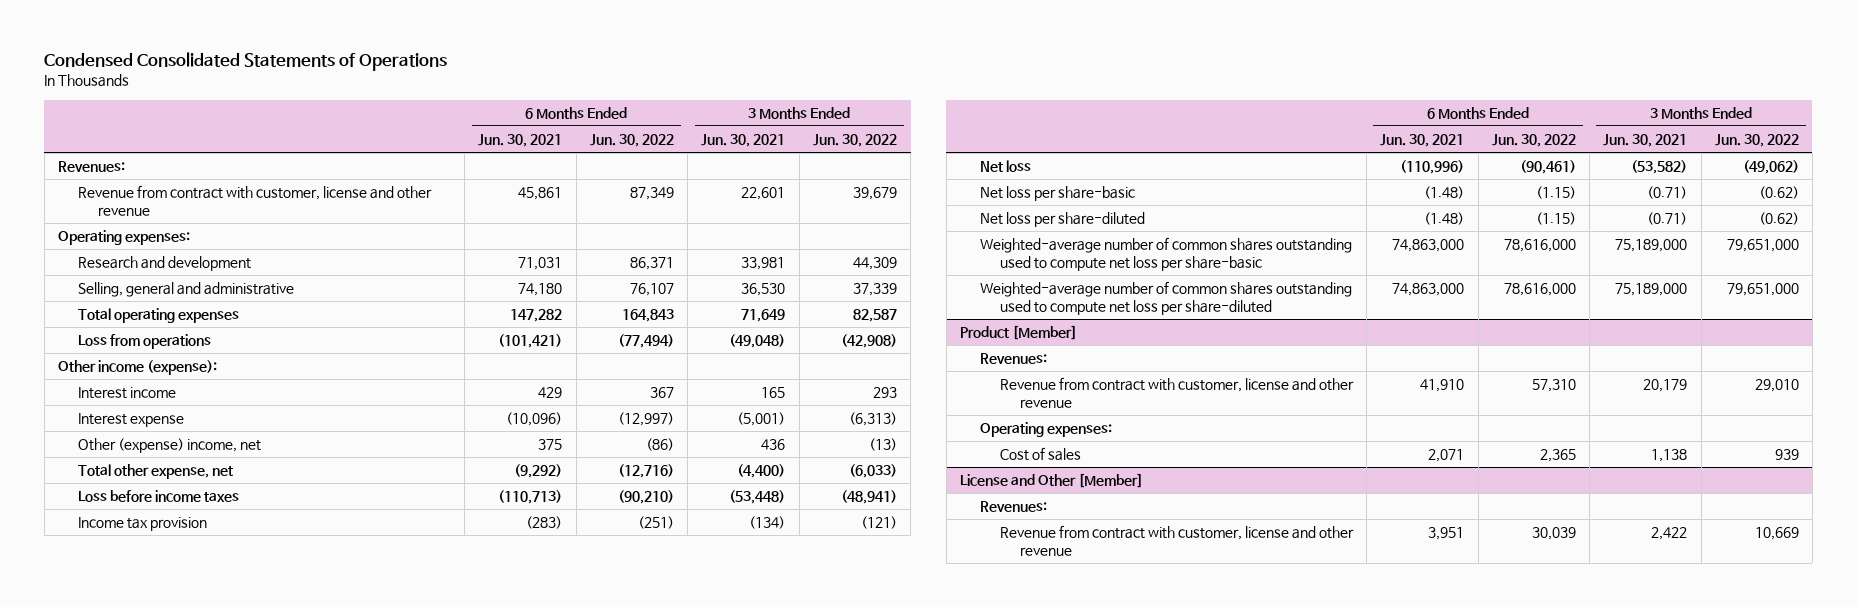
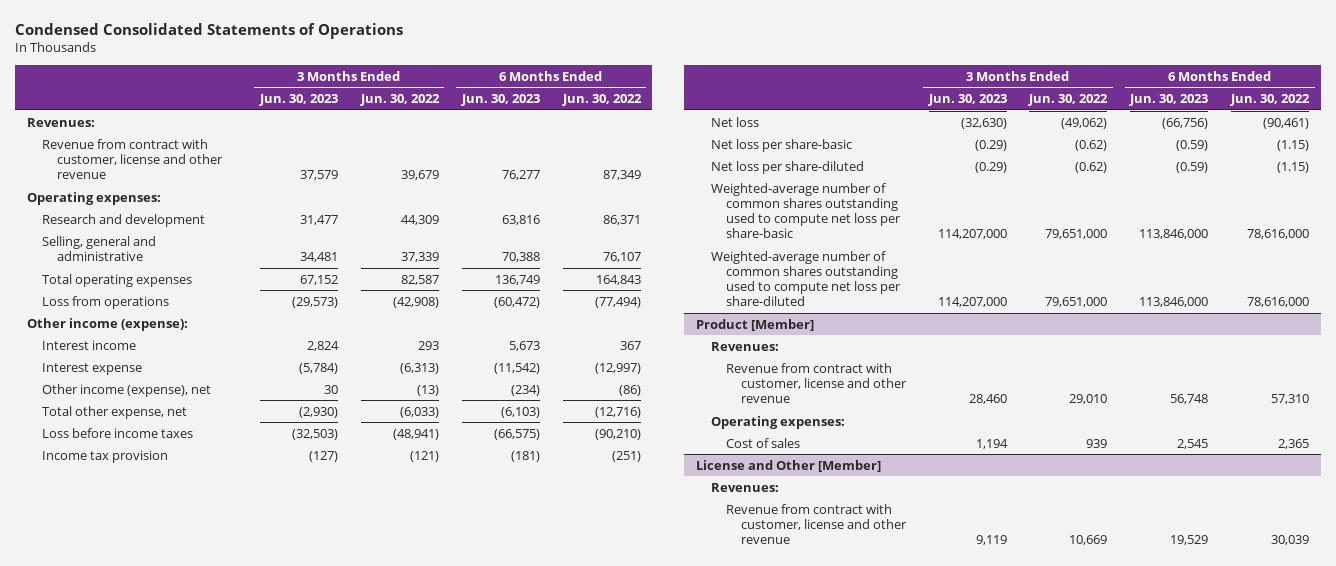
- | 6 Months Ended Jun. 30, 2021 | 6 Months Ended Jun. 30, 2022 | 3 Months Ended Jun. 30, 2021 | 3 Months Ended Jun. 30, 2022
+ | 3 Months Ended Jun. 30, 2023 | 3 Months Ended Jun. 30, 2022 | 6 Months Ended Jun. 30, 2023 | 6 Months Ended Jun. 30, 2022
- Other (expense) income, net | 375 | (86) | 436 | (13)
+ Other income (expense), net | 30 | (13) | (234) | (86)

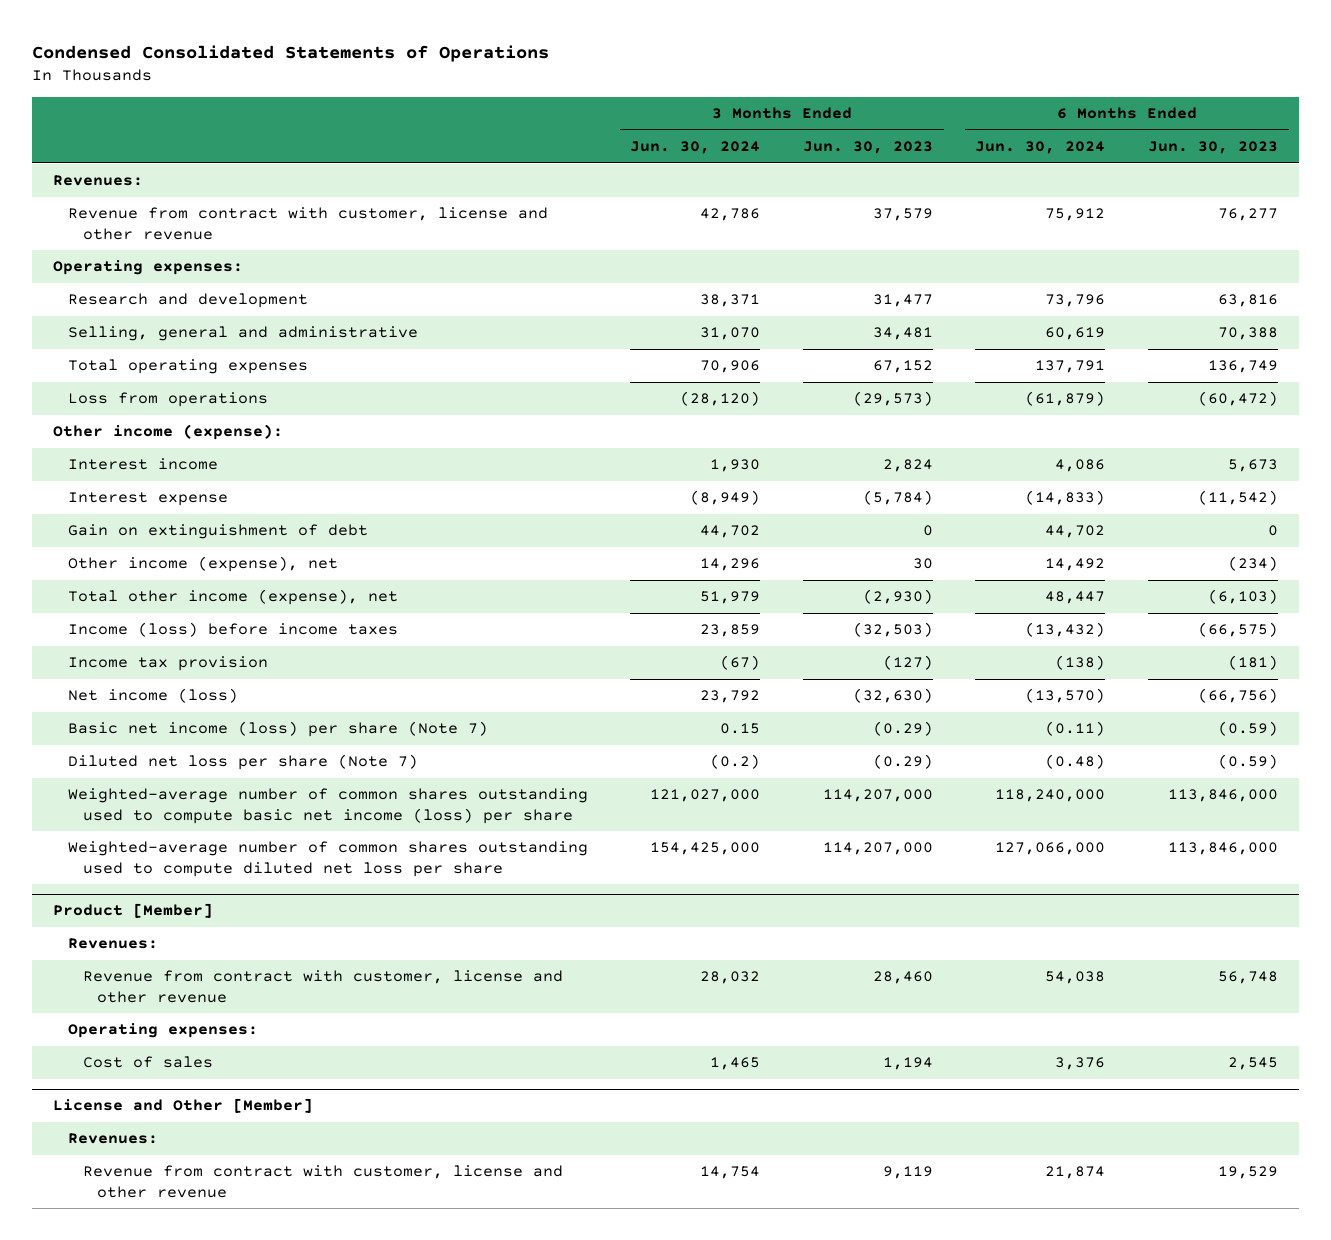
- | 3 Months Ended Jun. 30, 2023 | 3 Months Ended Jun. 30, 2022 | 6 Months Ended Jun. 30, 2023 | 6 Months Ended Jun. 30, 2022
+ | 3 Months Ended Jun. 30, 2024 | 3 Months Ended Jun. 30, 2023 | 6 Months Ended Jun. 30, 2024 | 6 Months Ended Jun. 30, 2023
+ Gain on extinguishment of debt | 44,702 | 0 | 44,702 | 0
- Total other expense, net | (2,930) | (6,033) | (6,103) | (12,716)
- Loss before income taxes | (32,503) | (48,941) | (66,575) | (90,210)
+ Total other income (expense), net | 51,979 | (2,930) | 48,447 | (6,103)
+ Income (loss) before income taxes | 23,859 | (32,503) | (13,432) | (66,575)
- Net loss | (32,630) | (49,062) | (66,756) | (90,461)
- Net loss per share-basic | (0.29) | (0.62) | (0.59) | (1.15)
- Net loss per share-diluted | (0.29) | (0.62) | (0.59) | (1.15)
- Weighted-average number of common shares outstanding used to compute net loss per share-basic | 114,207,000 | 79,651,000 | 113,846,000 | 78,616,000
- Weighted-average number of common shares outstanding used to compute net loss per share-diluted | 114,207,000 | 79,651,000 | 113,846,000 | 78,616,000
+ Net income (loss) | 23,792 | (32,630) | (13,570) | (66,756)
+ Basic net income (loss) per share (Note 7) | 0.15 | (0.29) | (0.11) | (0.59)
+ Diluted net loss per share (Note 7) | (0.2) | (0.29) | (0.48) | (0.59)
+ Weighted-average number of common shares outstanding used to compute basic net income (loss) per share | 121,027,000 | 114,207,000 | 118,240,000 | 113,846,000
+ Weighted-average number of common shares outstanding used to compute diluted net loss per share | 154,425,000 | 114,207,000 | 127,066,000 | 113,846,000

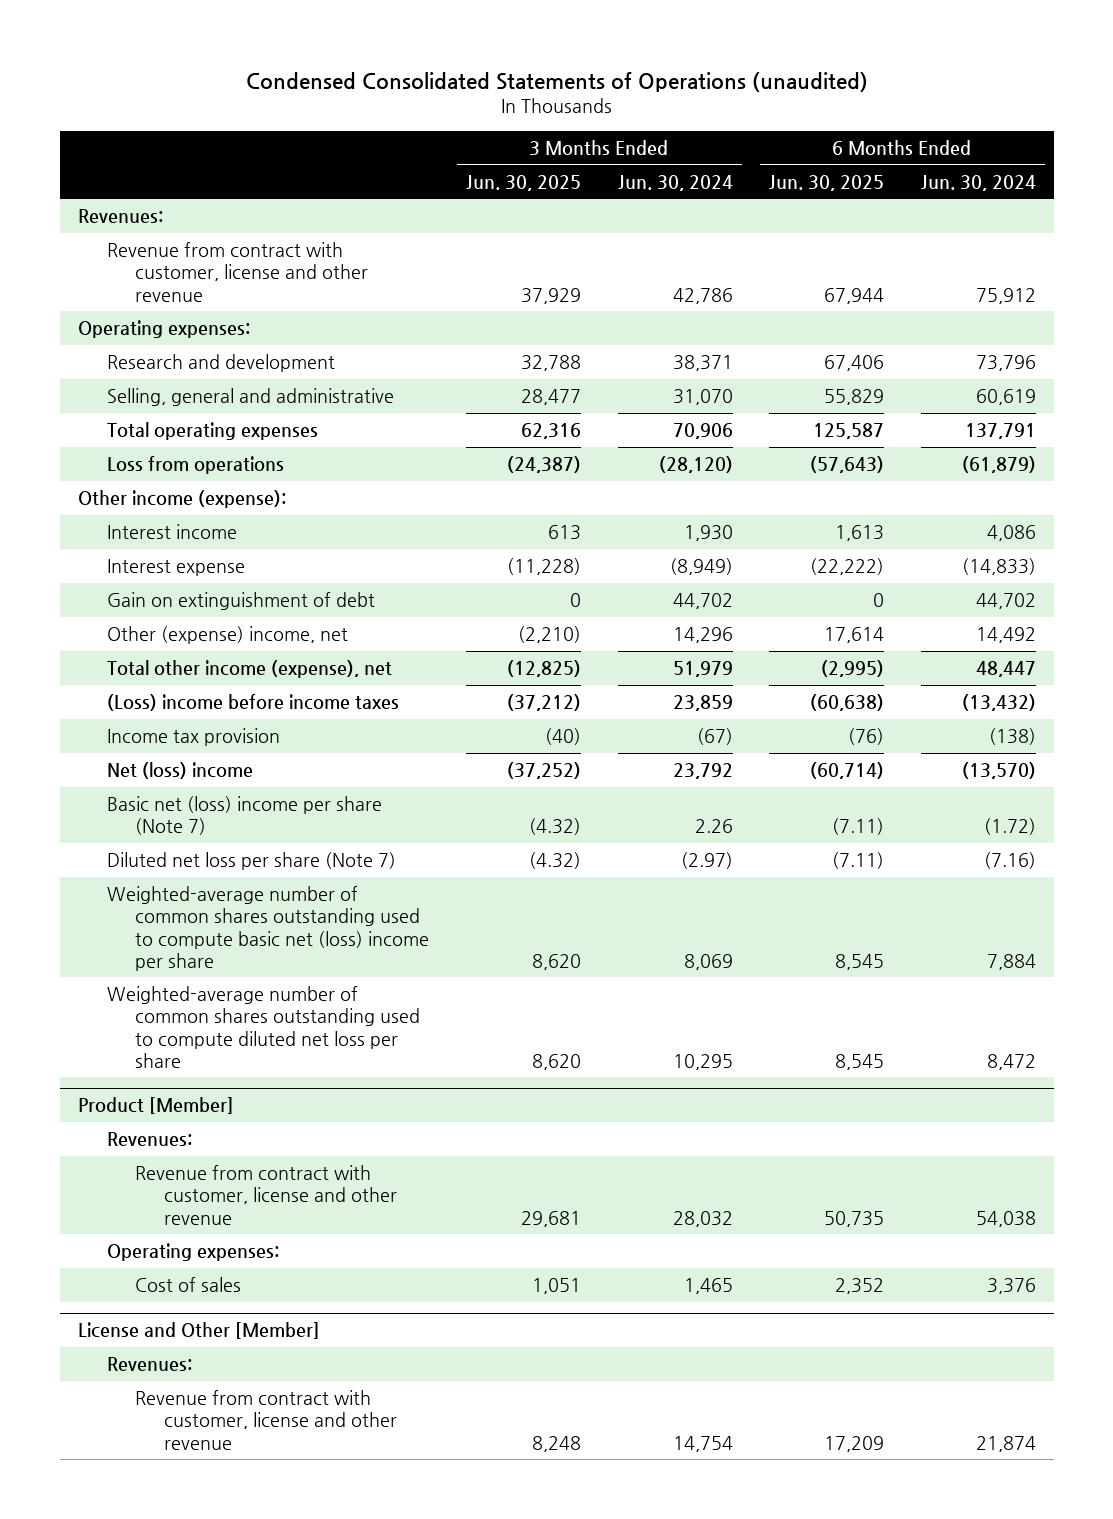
- Condensed Consolidated Statements of Operations
+ Condensed Consolidated Statements of Operations (unaudited)
- | 3 Months Ended Jun. 30, 2024 | 3 Months Ended Jun. 30, 2023 | 6 Months Ended Jun. 30, 2024 | 6 Months Ended Jun. 30, 2023
+ | 3 Months Ended Jun. 30, 2025 | 3 Months Ended Jun. 30, 2024 | 6 Months Ended Jun. 30, 2025 | 6 Months Ended Jun. 30, 2024
- Other income (expense), net | 14,296 | 30 | 14,492 | (234)
+ Other (expense) income, net | (2,210) | 14,296 | 17,614 | 14,492
- Income (loss) before income taxes | 23,859 | (32,503) | (13,432) | (66,575)
+ (Loss) income before income taxes | (37,212) | 23,859 | (60,638) | (13,432)
- Net income (loss) | 23,792 | (32,630) | (13,570) | (66,756)
- Basic net income (loss) per share (Note 7) | 0.15 | (0.29) | (0.11) | (0.59)
- Diluted net loss per share (Note 7) | (0.2) | (0.29) | (0.48) | (0.59)
- Weighted-average number of common shares outstanding used to compute basic net income (loss) per share | 121,027,000 | 114,207,000 | 118,240,000 | 113,846,000
- Weighted-average number of common shares outstanding used to compute diluted net loss per share | 154,425,000 | 114,207,000 | 127,066,000 | 113,846,000
+ Net (loss) income | (37,252) | 23,792 | (60,714) | (13,570)
+ Basic net (loss) income per share (Note 7) | (4.32) | 2.26 | (7.11) | (1.72)
+ Diluted net loss per share (Note 7) | (4.32) | (2.97) | (7.11) | (7.16)
+ Weighted-average number of common shares outstanding used to compute basic net (loss) income per share | 8,620 | 8,069 | 8,545 | 7,884
+ Weighted-average number of common shares outstanding used to compute diluted net loss per share | 8,620 | 10,295 | 8,545 | 8,472

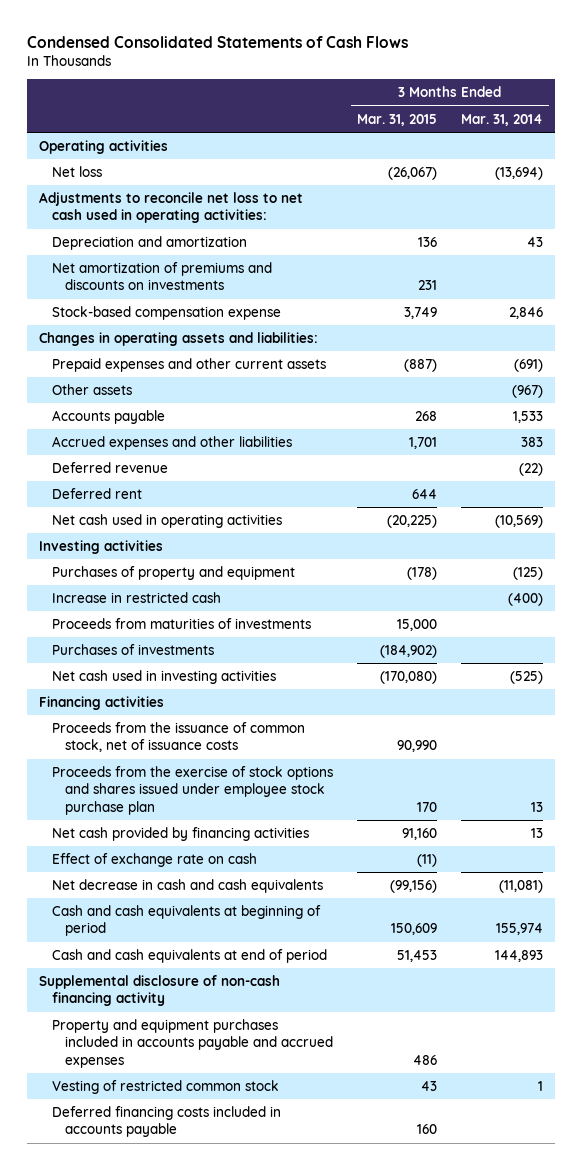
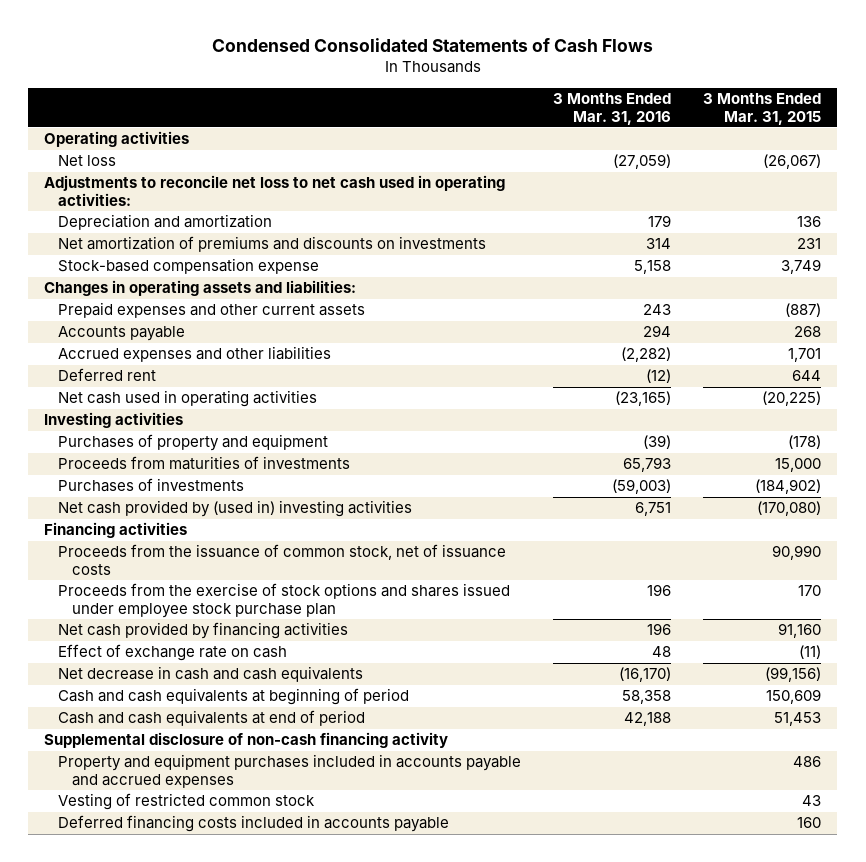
- | 3 Months Ended Mar. 31, 2015 | 3 Months Ended Mar. 31, 2014
+ | 3 Months Ended Mar. 31, 2016 | 3 Months Ended Mar. 31, 2015
- Other assets | | (967)
- Deferred revenue | | (22)
- Increase in restricted cash | | (400)
- Net cash used in investing activities | (170,080) | (525)
+ Net cash provided by (used in) investing activities | 6,751 | (170,080)

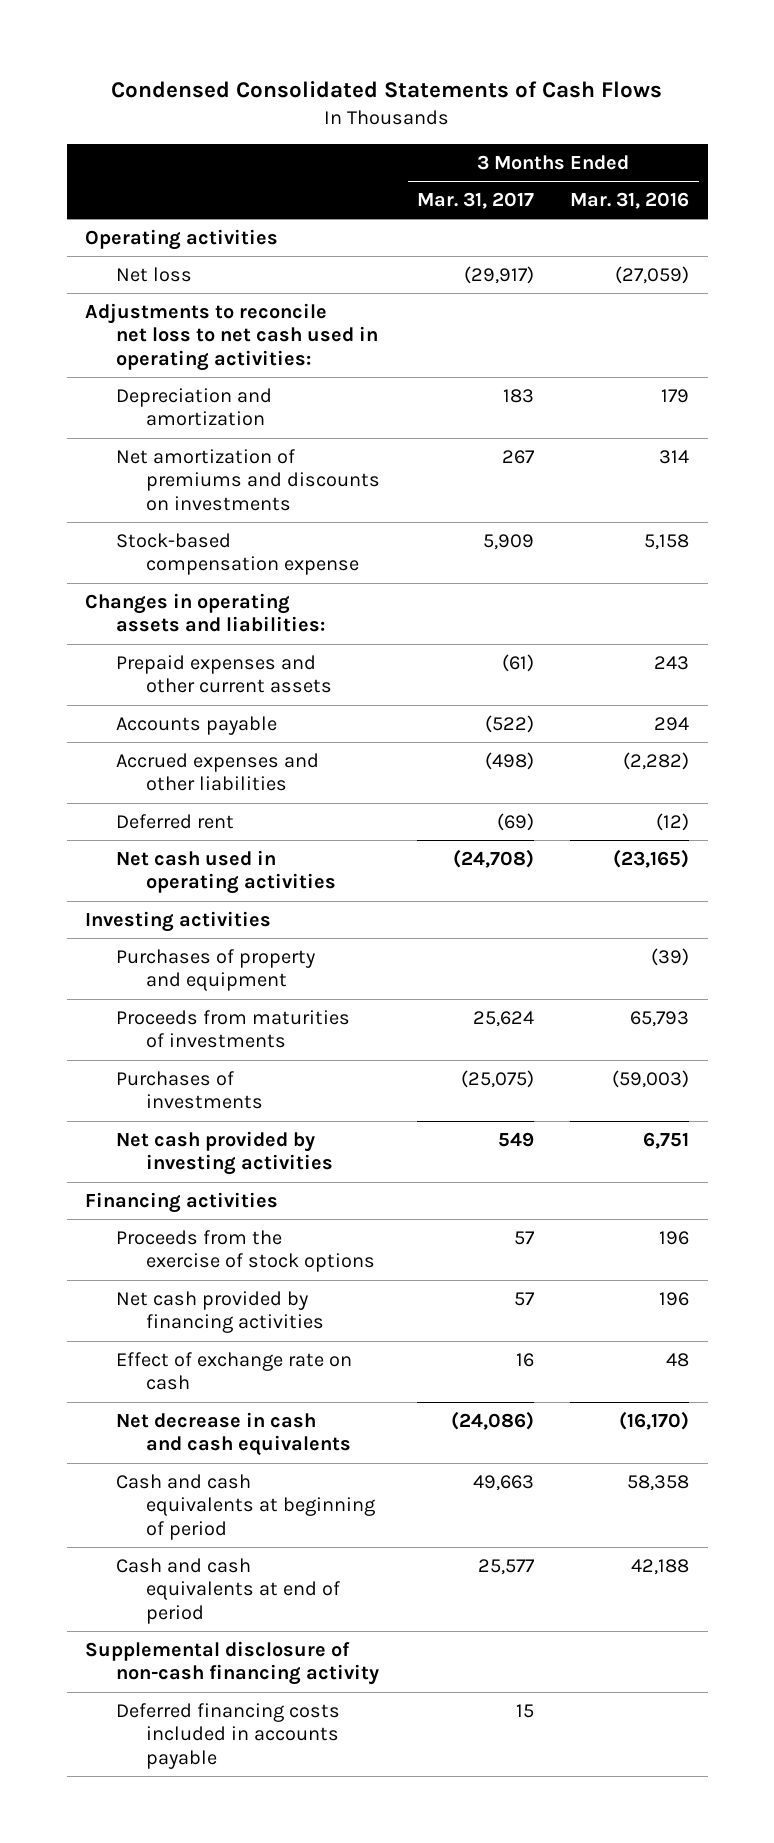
- | 3 Months Ended Mar. 31, 2016 | 3 Months Ended Mar. 31, 2015
+ | 3 Months Ended Mar. 31, 2017 | 3 Months Ended Mar. 31, 2016
- Net cash provided by (used in) investing activities | 6,751 | (170,080)
+ Net cash provided by investing activities | 549 | 6,751
- Proceeds from the issuance of common stock, net of issuance costs | | 90,990
- Proceeds from the exercise of stock options and shares issued under employee stock purchase plan | 196 | 170
+ Proceeds from the exercise of stock options | 57 | 196
- Property and equipment purchases included in accounts payable and accrued expenses | | 486
- Vesting of restricted common stock | | 43

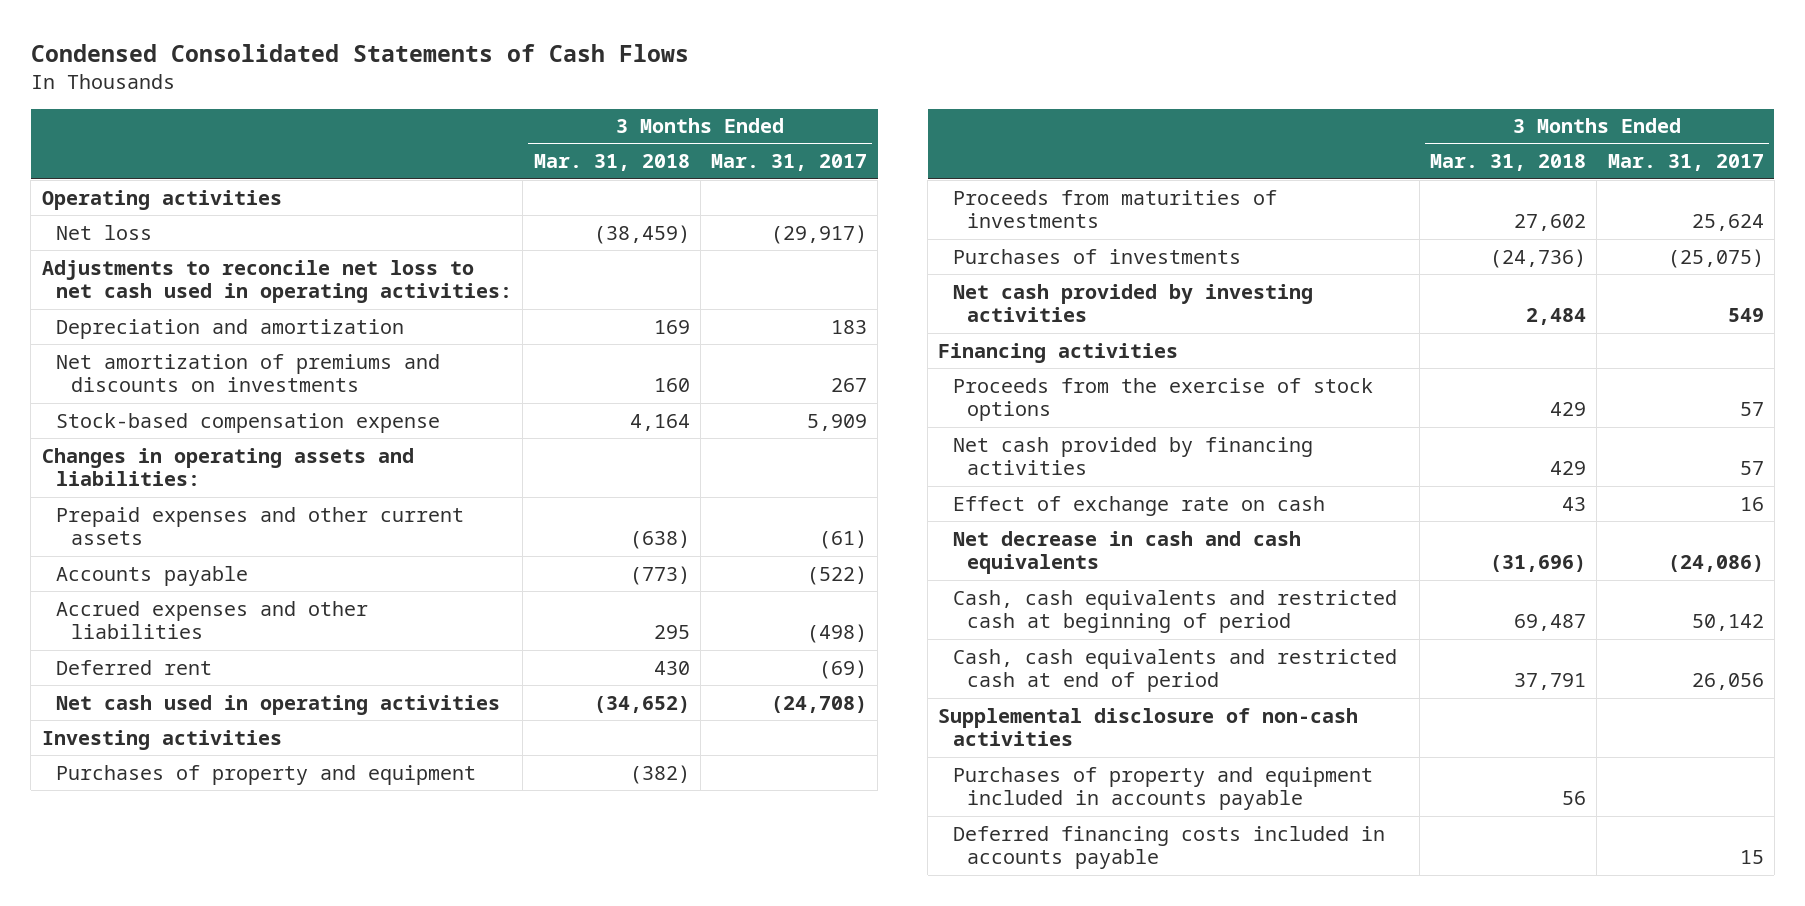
- | 3 Months Ended Mar. 31, 2017 | 3 Months Ended Mar. 31, 2016
+ | 3 Months Ended Mar. 31, 2018 | 3 Months Ended Mar. 31, 2017
- Cash and cash equivalents at beginning of period | 49,663 | 58,358
- Cash and cash equivalents at end of period | 25,577 | 42,188
- Supplemental disclosure of non-cash financing activity
+ Cash, cash equivalents and restricted cash at beginning of period | 69,487 | 50,142
+ Cash, cash equivalents and restricted cash at end of period | 37,791 | 26,056
+ Supplemental disclosure of non-cash activities
+ Purchases of property and equipment included in accounts payable | 56 |

